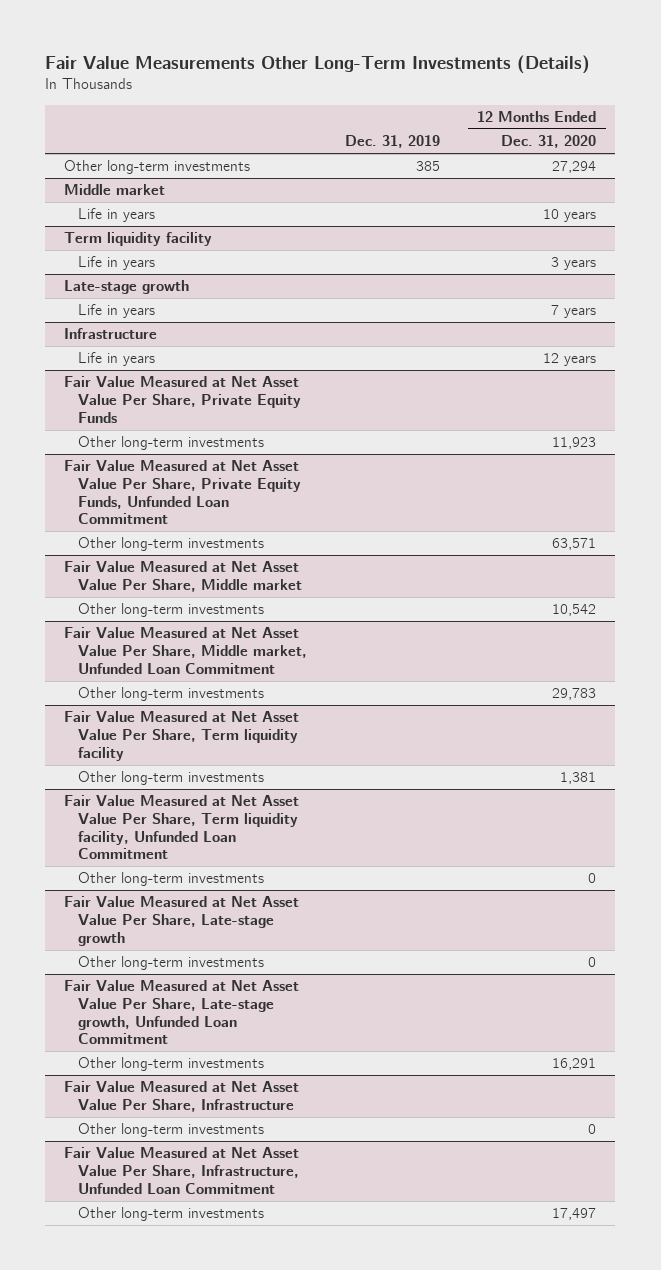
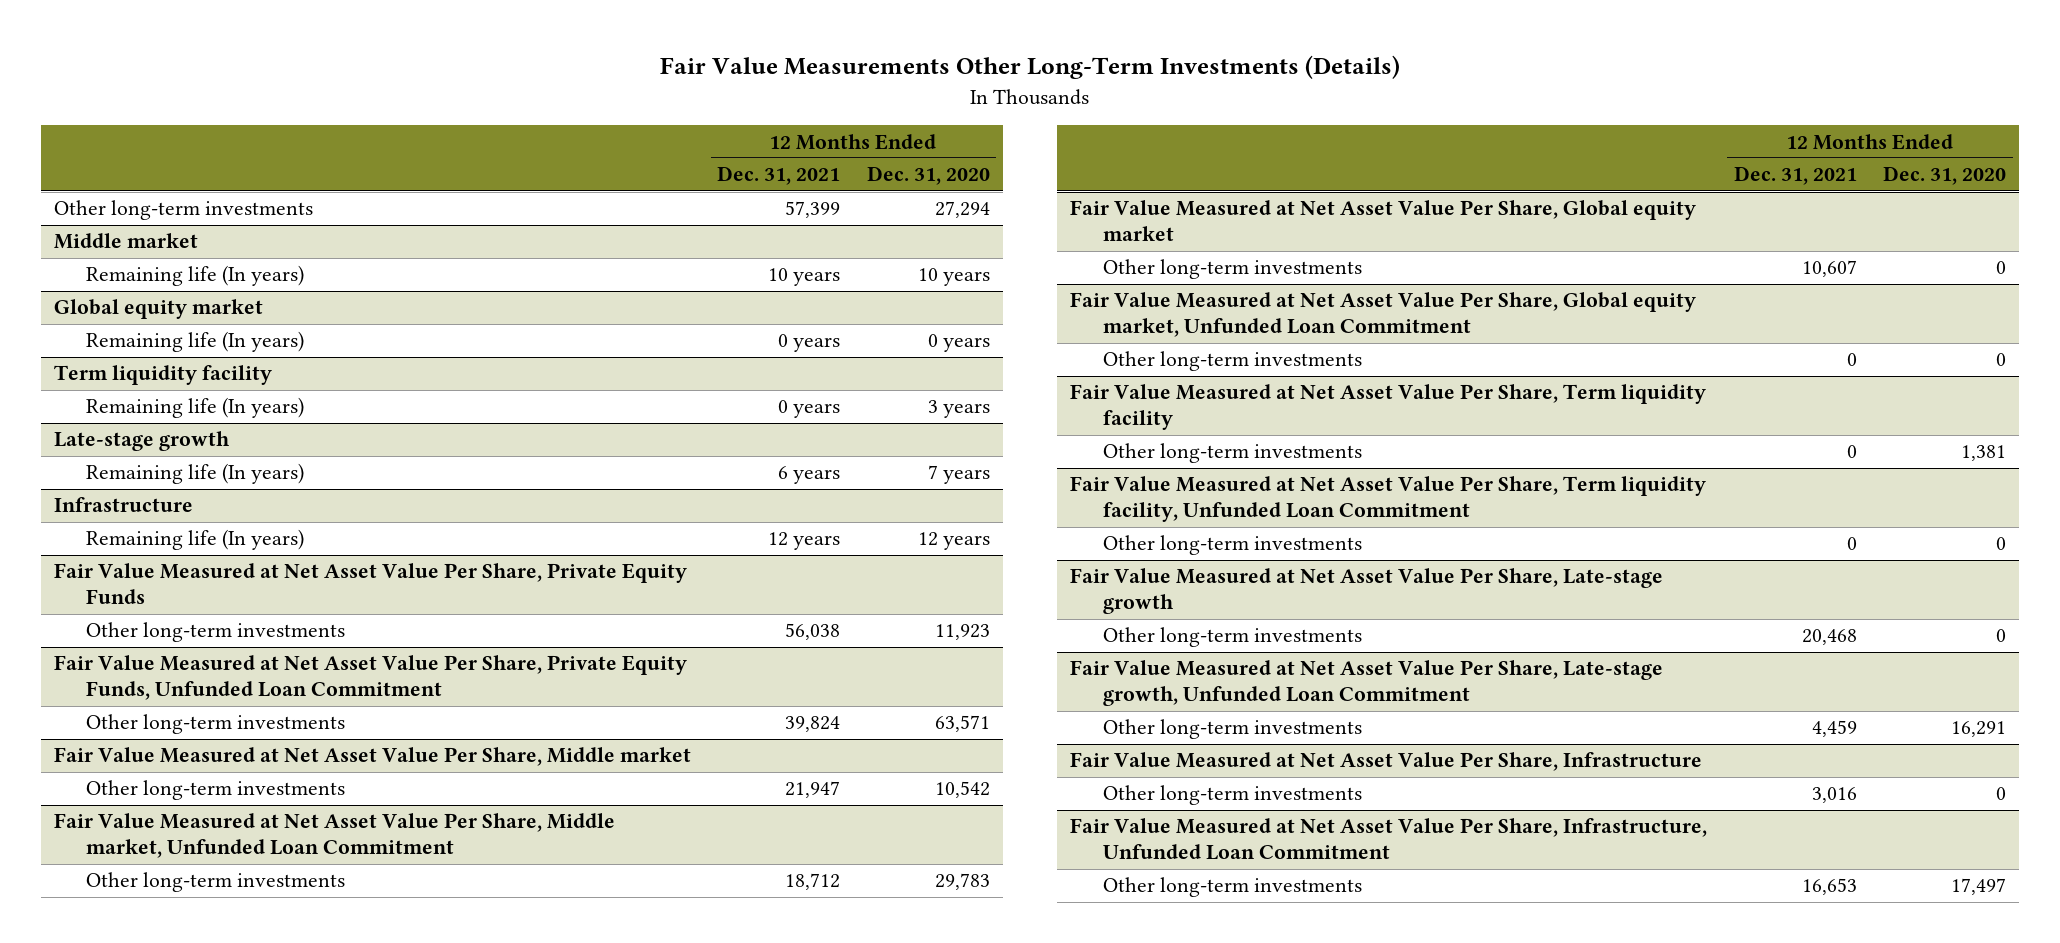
- | Dec. 31, 2019 | 12 Months Ended Dec. 31, 2020
+ | 12 Months Ended Dec. 31, 2021 | 12 Months Ended Dec. 31, 2020
@ Middle market
- Life in years | | 10 years
+ Remaining life (In years) | 10 years | 10 years
+ Global equity market
+ Remaining life (In years) | 0 years | 0 years
@ Term liquidity facility
- Life in years | | 3 years
+ Remaining life (In years) | 0 years | 3 years
@ Late-stage growth
- Life in years | | 7 years
+ Remaining life (In years) | 6 years | 7 years
@ Infrastructure
- Life in years | | 12 years
+ Remaining life (In years) | 12 years | 12 years
+ Fair Value Measured at Net Asset Value Per Share, Global equity market
+ Other long-term investments | 10,607 | 0
+ Fair Value Measured at Net Asset Value Per Share, Global equity market, Unfunded Loan Commitment
+ Other long-term investments | 0 | 0

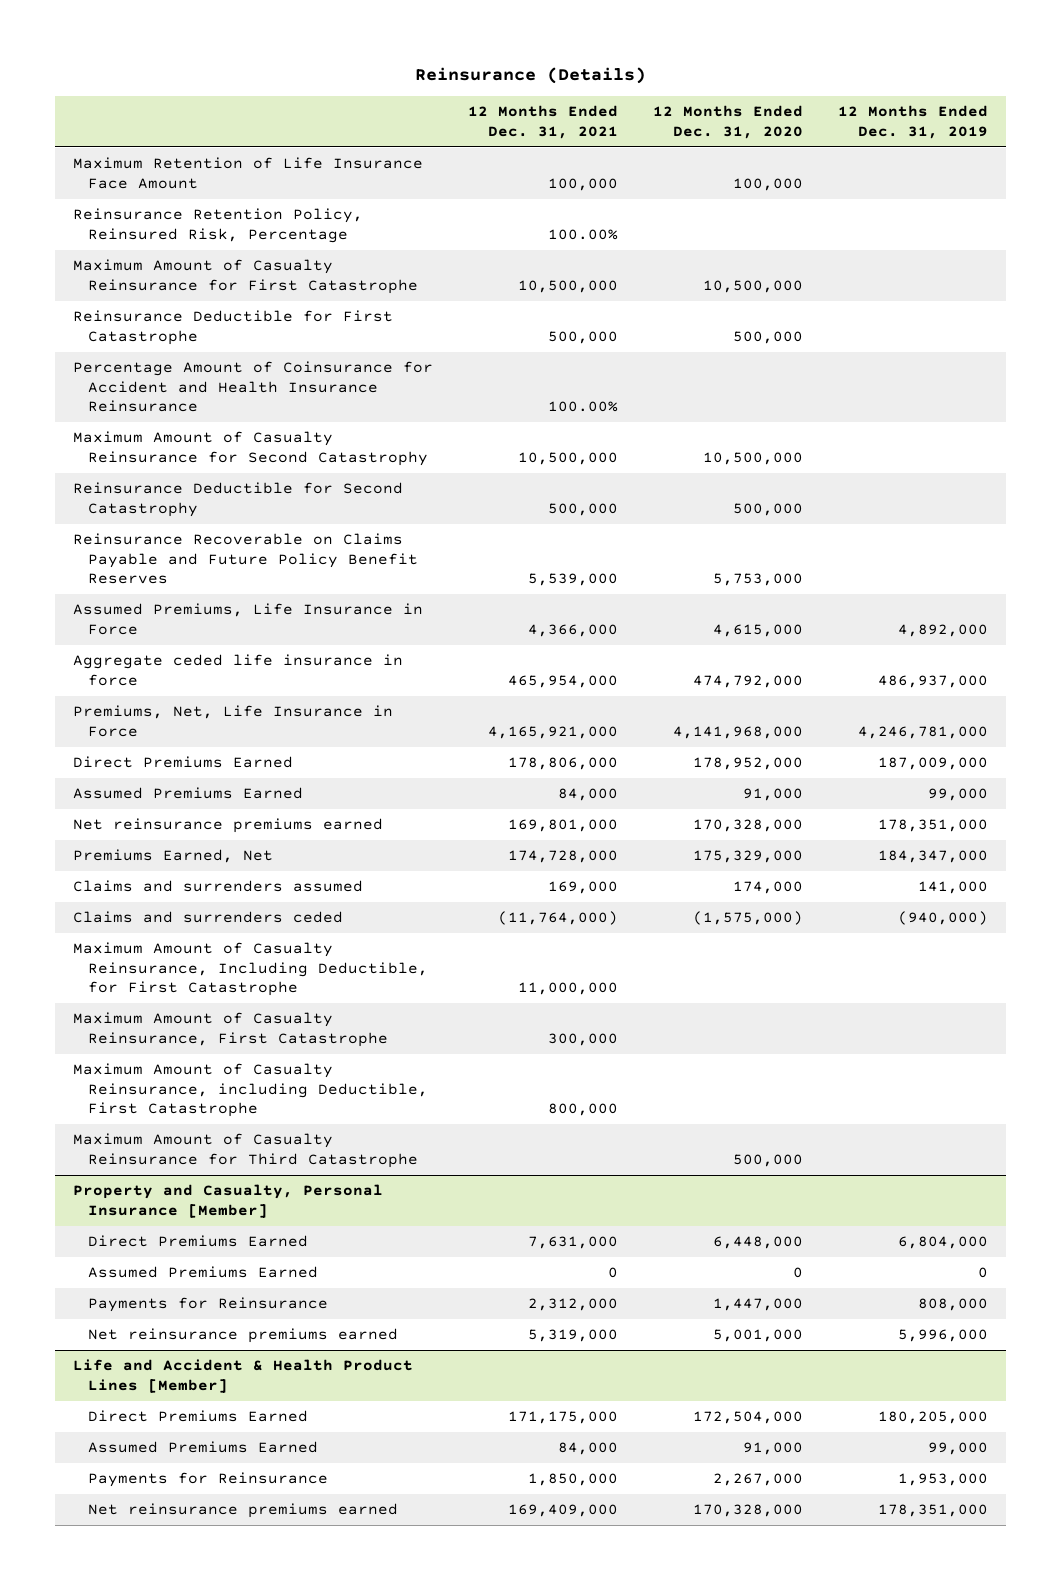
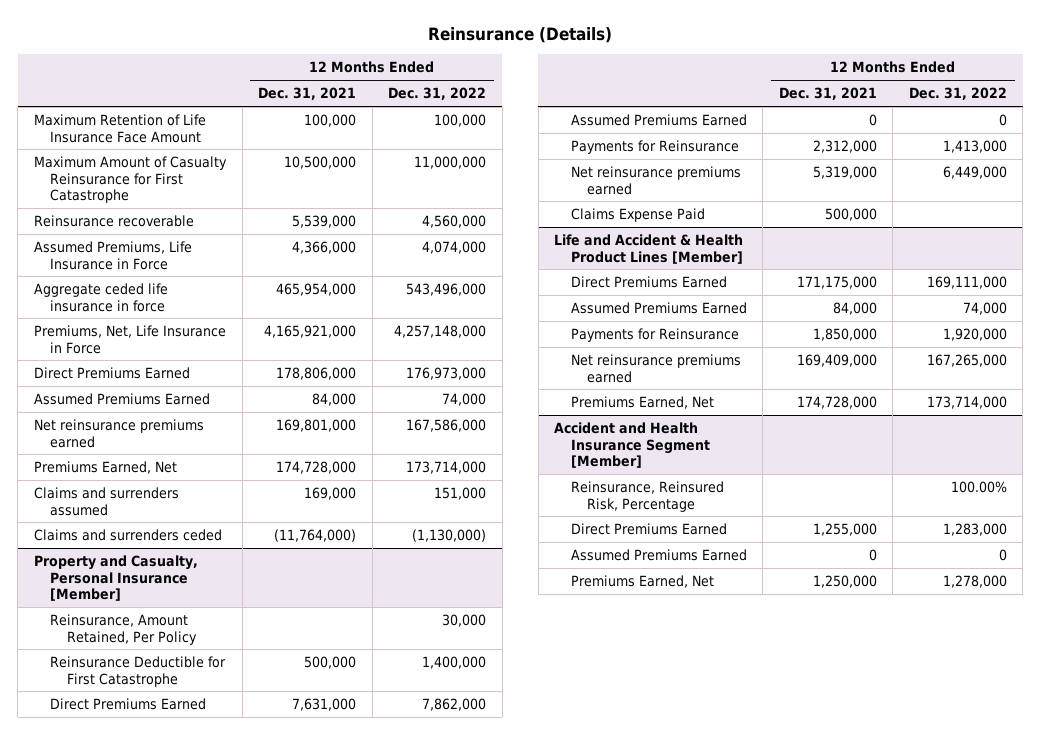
- | 12 Months Ended Dec. 31, 2021 | 12 Months Ended Dec. 31, 2020 | 12 Months Ended Dec. 31, 2019
+ | 12 Months Ended Dec. 31, 2021 | 12 Months Ended Dec. 31, 2022
- Reinsurance Retention Policy, Reinsured Risk, Percentage | 100.00% | |
- Reinsurance Deductible for First Catastrophe | 500,000 | 500,000 |
- Percentage Amount of Coinsurance for Accident and Health Insurance Reinsurance | 100.00% | |
- Maximum Amount of Casualty Reinsurance for Second Catastrophy | 10,500,000 | 10,500,000 |
- Reinsurance Deductible for Second Catastrophy | 500,000 | 500,000 |
- Reinsurance Recoverable on Claims Payable and Future Policy Benefit Reserves | 5,539,000 | 5,753,000 |
+ Reinsurance recoverable | 5,539,000 | 4,560,000
- Maximum Amount of Casualty Reinsurance, Including Deductible, for First Catastrophe | 11,000,000 | |
- Maximum Amount of Casualty Reinsurance, First Catastrophe | 300,000 | |
- Maximum Amount of Casualty Reinsurance, including Deductible, First Catastrophe | 800,000 | |
- Maximum Amount of Casualty Reinsurance for Third Catastrophe | | 500,000 |
@ Property and Casualty, Personal Insurance [Member]
+ Reinsurance, Amount Retained, Per Policy | | 30,000
+ Reinsurance Deductible for First Catastrophe | 500,000 | 1,400,000
+ Claims Expense Paid | 500,000 |
@ Life and Accident & Health Product Lines [Member]
+ Premiums Earned, Net | 174,728,000 | 173,714,000
+ Accident and Health Insurance Segment [Member]
+ Reinsurance, Reinsured Risk, Percentage | | 100.00%
+ Direct Premiums Earned | 1,255,000 | 1,283,000
+ Assumed Premiums Earned | 0 | 0
+ Premiums Earned, Net | 1,250,000 | 1,278,000

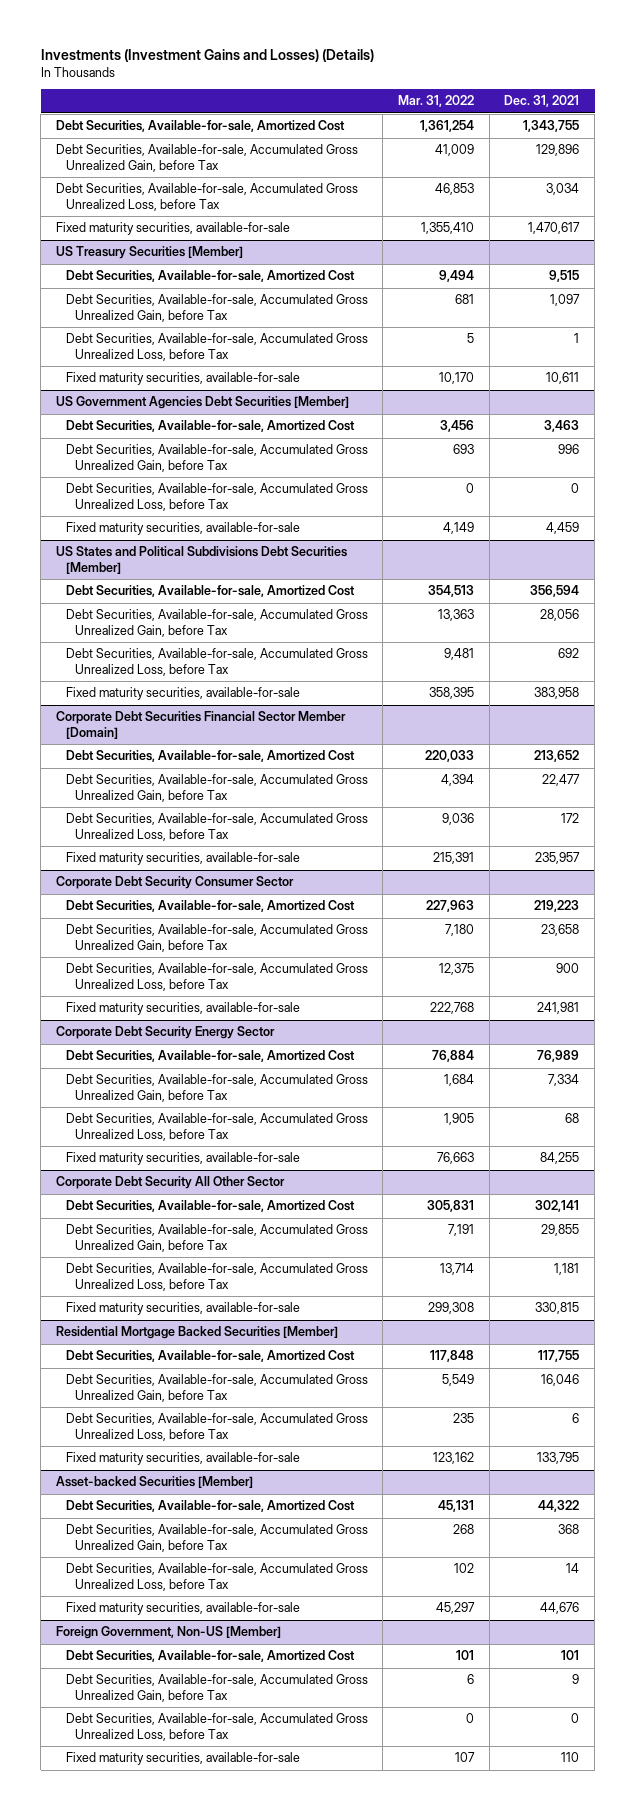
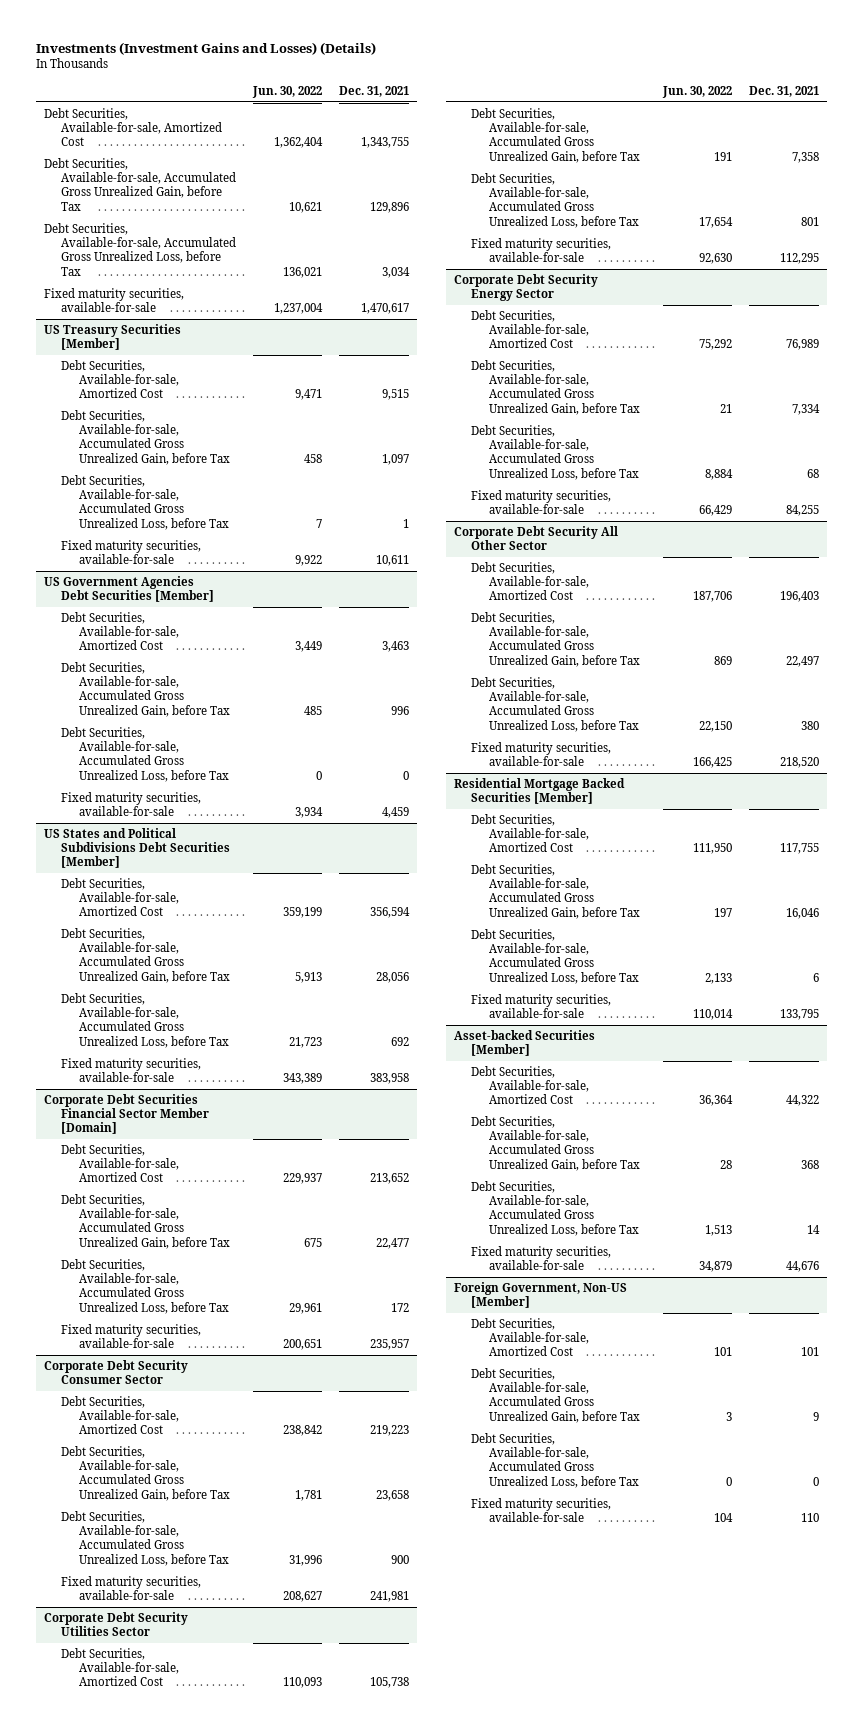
- | Mar. 31, 2022 | Dec. 31, 2021
+ | Jun. 30, 2022 | Dec. 31, 2021
+ Corporate Debt Security Utilities Sector
+ Debt Securities, Available-for-sale, Amortized Cost | 110,093 | 105,738
+ Debt Securities, Available-for-sale, Accumulated Gross Unrealized Gain, before Tax | 191 | 7,358
+ Debt Securities, Available-for-sale, Accumulated Gross Unrealized Loss, before Tax | 17,654 | 801
+ Fixed maturity securities, available-for-sale | 92,630 | 112,295
@ Corporate Debt Security All Other Sector
- Debt Securities, Available-for-sale, Amortized Cost | 305,831 | 302,141
- Debt Securities, Available-for-sale, Accumulated Gross Unrealized Gain, before Tax | 7,191 | 29,855
- Debt Securities, Available-for-sale, Accumulated Gross Unrealized Loss, before Tax | 13,714 | 1,181
- Fixed maturity securities, available-for-sale | 299,308 | 330,815
+ Debt Securities, Available-for-sale, Amortized Cost | 187,706 | 196,403
+ Debt Securities, Available-for-sale, Accumulated Gross Unrealized Gain, before Tax | 869 | 22,497
+ Debt Securities, Available-for-sale, Accumulated Gross Unrealized Loss, before Tax | 22,150 | 380
+ Fixed maturity securities, available-for-sale | 166,425 | 218,520

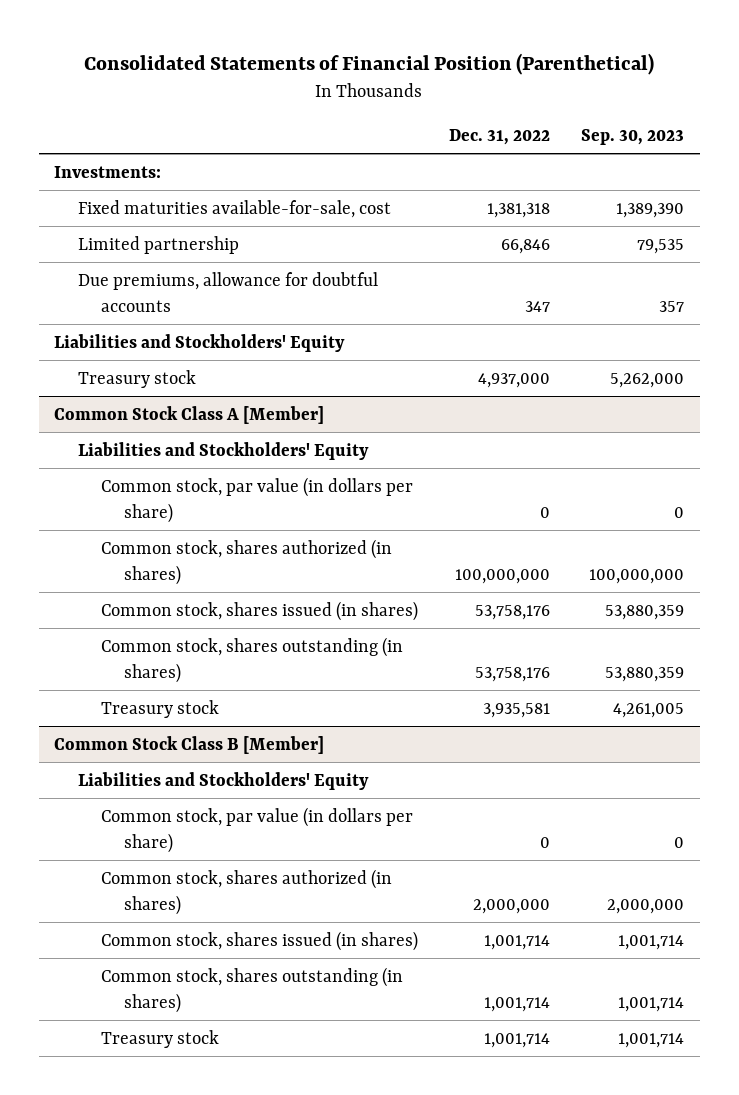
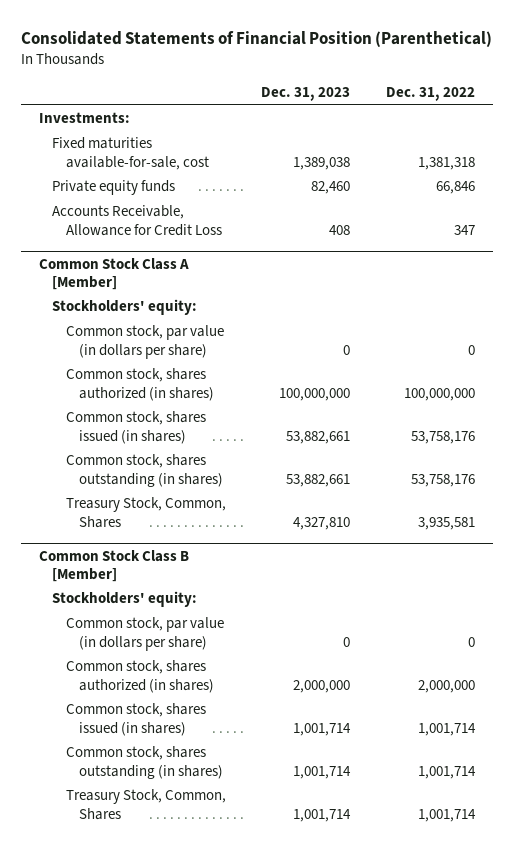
- | Dec. 31, 2022 | Sep. 30, 2023
+ | Dec. 31, 2023 | Dec. 31, 2022
- Limited partnership | 66,846 | 79,535
- Due premiums, allowance for doubtful accounts | 347 | 357
- Liabilities and Stockholders' Equity
- Treasury stock | 4,937,000 | 5,262,000
+ Private equity funds | 82,460 | 66,846
+ Accounts Receivable, Allowance for Credit Loss | 408 | 347
@ Common Stock Class A [Member]
- Liabilities and Stockholders' Equity
+ Stockholders' equity:
- Treasury stock | 3,935,581 | 4,261,005
+ Treasury Stock, Common, Shares | 4,327,810 | 3,935,581
@ Common Stock Class B [Member]
- Liabilities and Stockholders' Equity
+ Stockholders' equity:
- Treasury stock | 1,001,714 | 1,001,714
+ Treasury Stock, Common, Shares | 1,001,714 | 1,001,714

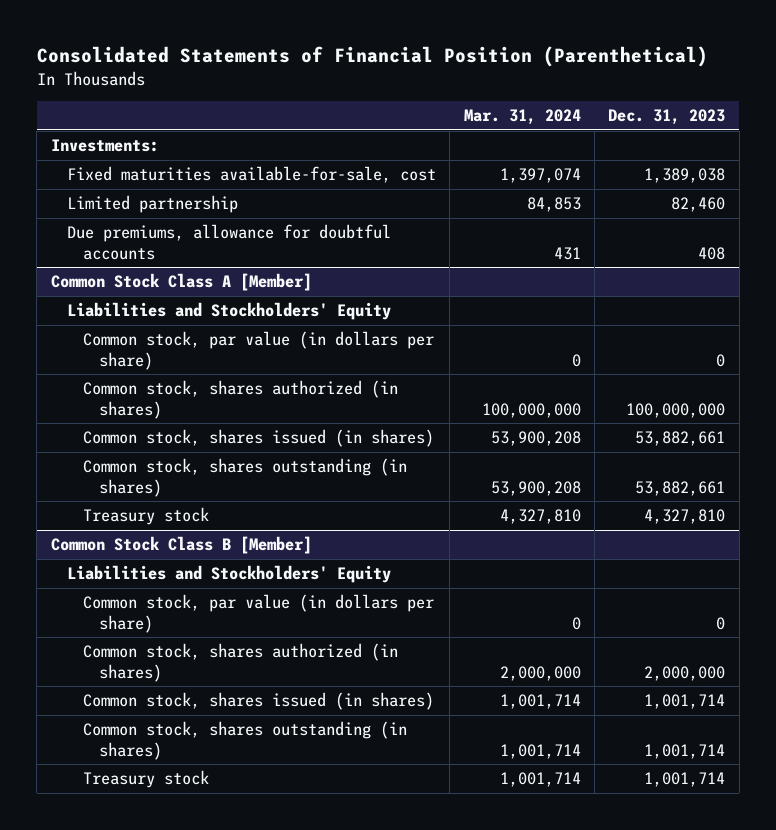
- | Dec. 31, 2023 | Dec. 31, 2022
+ | Mar. 31, 2024 | Dec. 31, 2023
- Private equity funds | 82,460 | 66,846
- Accounts Receivable, Allowance for Credit Loss | 408 | 347
+ Limited partnership | 84,853 | 82,460
+ Due premiums, allowance for doubtful accounts | 431 | 408
@ Common Stock Class A [Member]
- Stockholders' equity:
+ Liabilities and Stockholders' Equity
- Treasury Stock, Common, Shares | 4,327,810 | 3,935,581
+ Treasury stock | 4,327,810 | 4,327,810
@ Common Stock Class B [Member]
- Stockholders' equity:
+ Liabilities and Stockholders' Equity
- Treasury Stock, Common, Shares | 1,001,714 | 1,001,714
+ Treasury stock | 1,001,714 | 1,001,714

